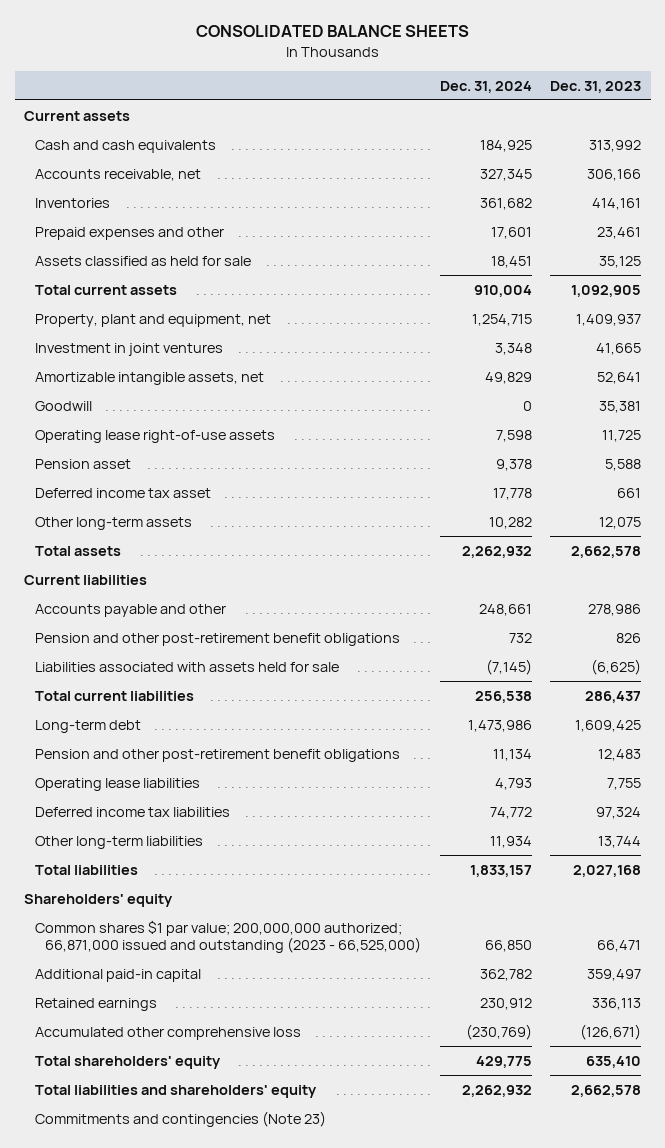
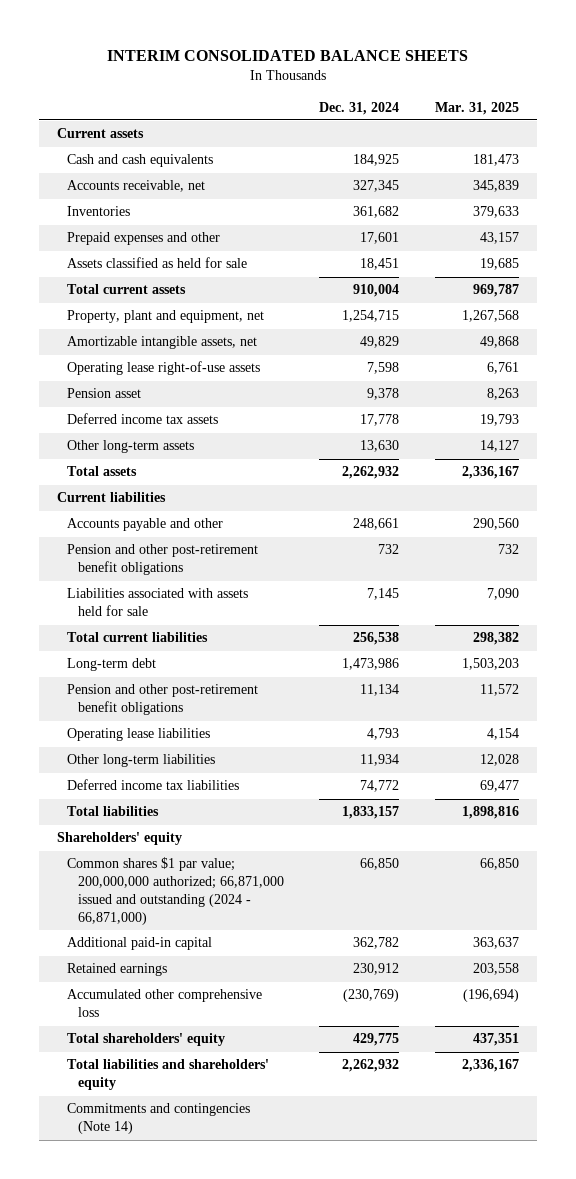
- CONSOLIDATED BALANCE SHEETS
+ INTERIM CONSOLIDATED BALANCE SHEETS
- | Dec. 31, 2024 | Dec. 31, 2023
+ | Dec. 31, 2024 | Mar. 31, 2025
- Investment in joint ventures | 3,348 | 41,665
- Goodwill | 0 | 35,381
- Deferred income tax asset | 17,778 | 661
- Other long-term assets | 10,282 | 12,075
+ Deferred income tax assets | 17,778 | 19,793
+ Other long-term assets | 13,630 | 14,127
- Liabilities associated with assets held for sale | (7,145) | (6,625)
+ Liabilities associated with assets held for sale | 7,145 | 7,090
moved down: Deferred income tax liabilities | 74,772 | 69,477
- Common shares $1 par value; 200,000,000 authorized; 66,871,000 issued and outstanding (2023 - 66,525,000) | 66,850 | 66,471
+ Common shares $1 par value; 200,000,000 authorized; 66,871,000 issued and outstanding (2024 - 66,871,000) | 66,850 | 66,850
- Commitments and contingencies (Note 23)
+ Commitments and contingencies (Note 14)

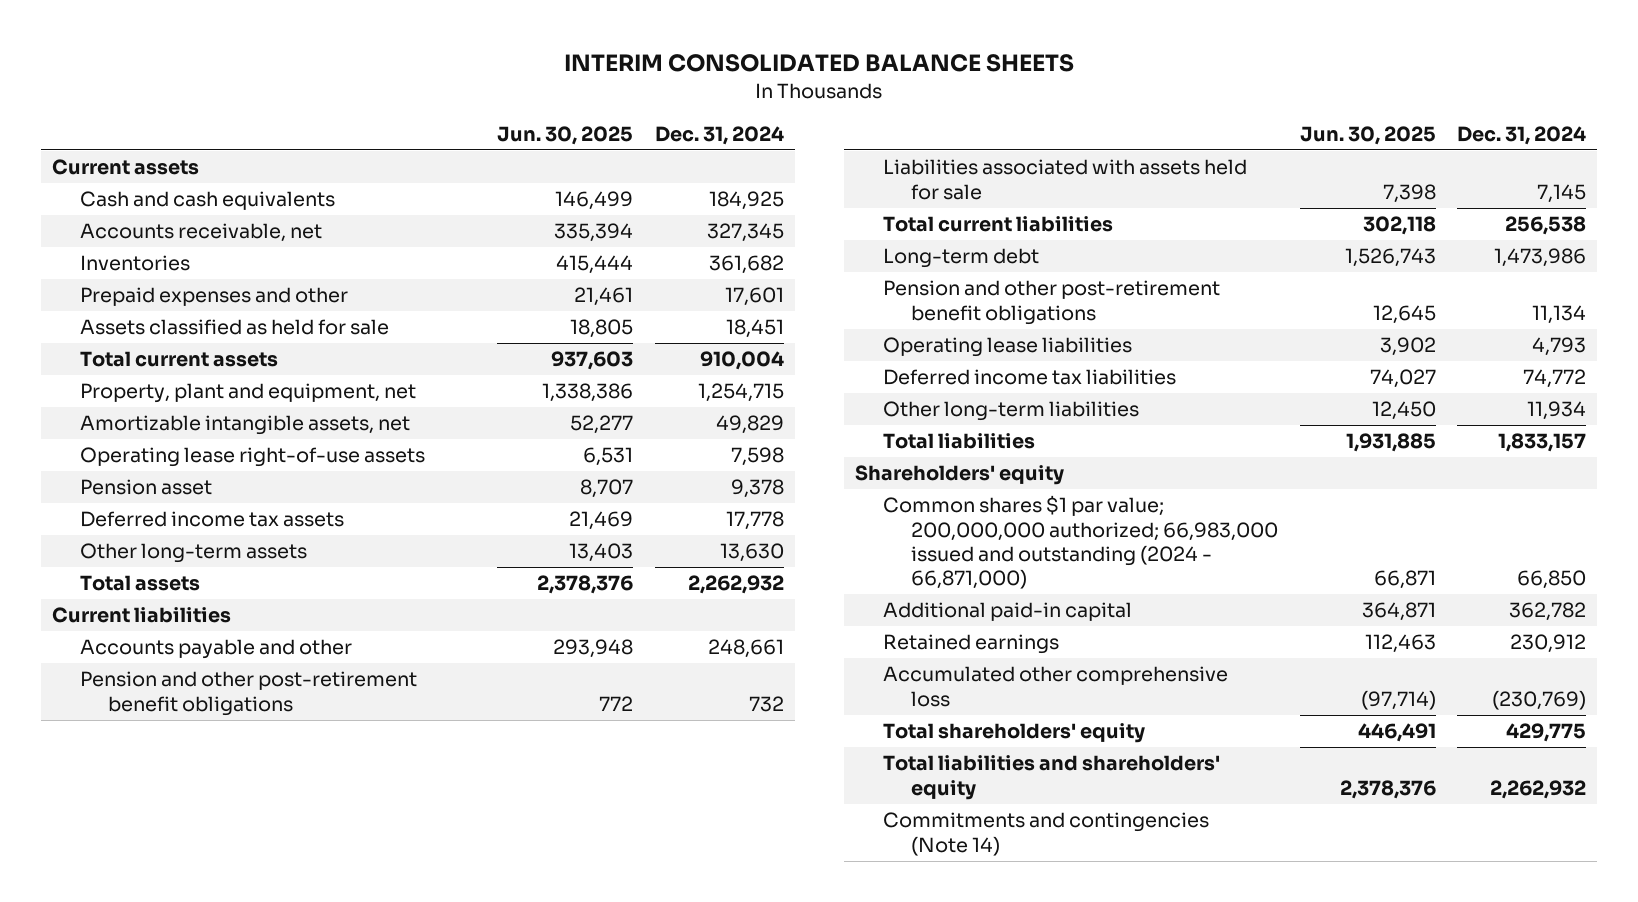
- | Dec. 31, 2024 | Mar. 31, 2025
+ | Jun. 30, 2025 | Dec. 31, 2024
moved down: Other long-term liabilities | 12,450 | 11,934
- Common shares $1 par value; 200,000,000 authorized; 66,871,000 issued and outstanding (2024 - 66,871,000) | 66,850 | 66,850
+ Common shares $1 par value; 200,000,000 authorized; 66,983,000 issued and outstanding (2024 - 66,871,000) | 66,871 | 66,850

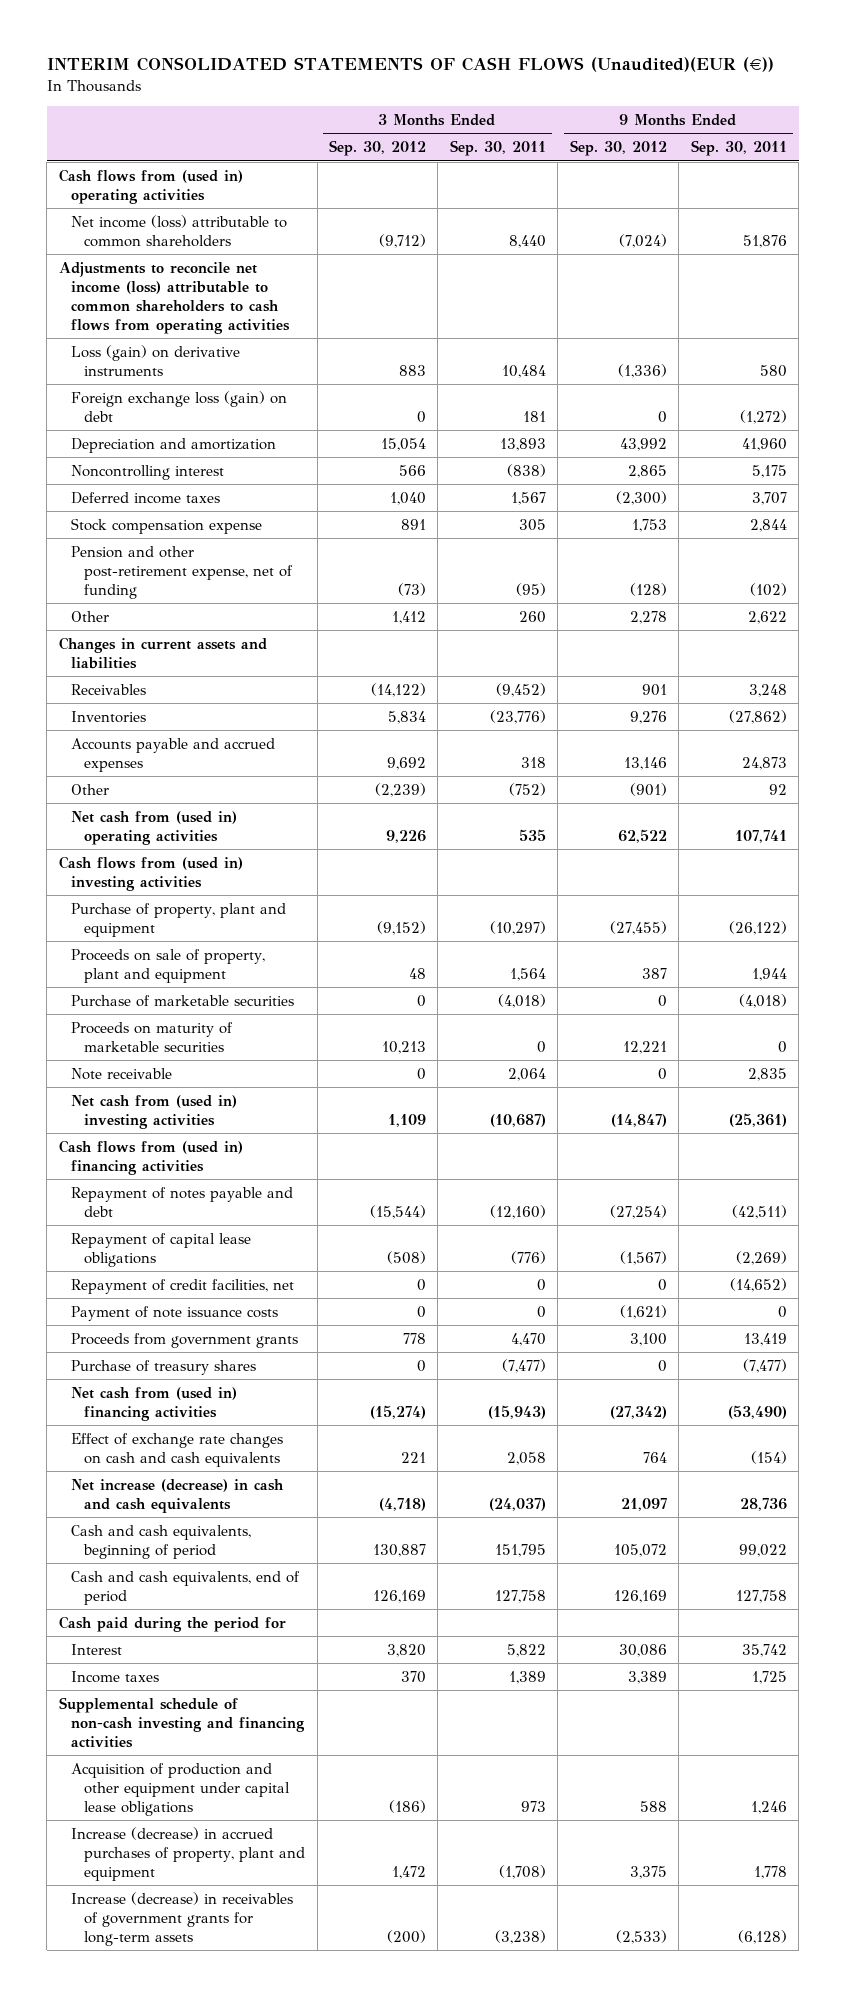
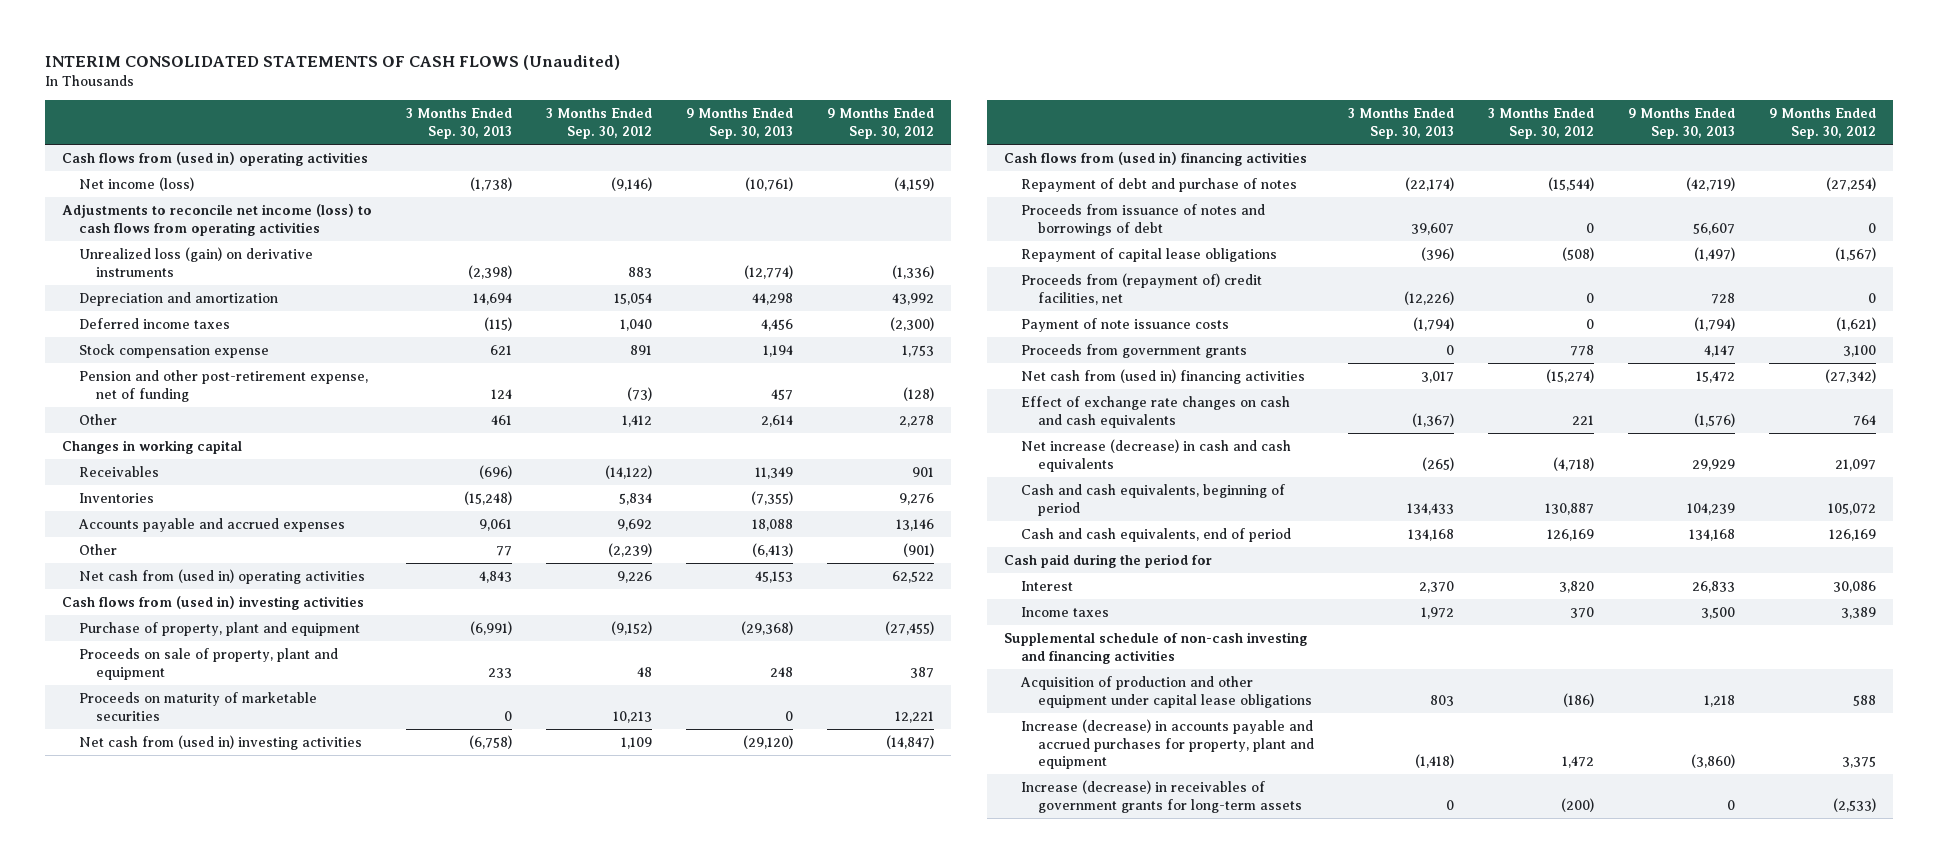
- INTERIM CONSOLIDATED STATEMENTS OF CASH FLOWS (Unaudited)(EUR (€))
+ INTERIM CONSOLIDATED STATEMENTS OF CASH FLOWS (Unaudited)
- | 3 Months Ended Sep. 30, 2012 | 3 Months Ended Sep. 30, 2011 | 9 Months Ended Sep. 30, 2012 | 9 Months Ended Sep. 30, 2011
+ | 3 Months Ended Sep. 30, 2013 | 3 Months Ended Sep. 30, 2012 | 9 Months Ended Sep. 30, 2013 | 9 Months Ended Sep. 30, 2012
- Net income (loss) attributable to common shareholders | (9,712) | 8,440 | (7,024) | 51,876
- Adjustments to reconcile net income (loss) attributable to common shareholders to cash flows from operating activities
- Loss (gain) on derivative instruments | 883 | 10,484 | (1,336) | 580
- Foreign exchange loss (gain) on debt | 0 | 181 | 0 | (1,272)
+ Net income (loss) | (1,738) | (9,146) | (10,761) | (4,159)
+ Adjustments to reconcile net income (loss) to cash flows from operating activities
+ Unrealized loss (gain) on derivative instruments | (2,398) | 883 | (12,774) | (1,336)
- Noncontrolling interest | 566 | (838) | 2,865 | 5,175
- Changes in current assets and liabilities
+ Changes in working capital
- Purchase of marketable securities | 0 | (4,018) | 0 | (4,018)
- Note receivable | 0 | 2,064 | 0 | 2,835
- Repayment of notes payable and debt | (15,544) | (12,160) | (27,254) | (42,511)
+ Repayment of debt and purchase of notes | (22,174) | (15,544) | (42,719) | (27,254)
+ Proceeds from issuance of notes and borrowings of debt | 39,607 | 0 | 56,607 | 0
- Repayment of credit facilities, net | 0 | 0 | 0 | (14,652)
+ Proceeds from (repayment of) credit facilities, net | (12,226) | 0 | 728 | 0
- Purchase of treasury shares | 0 | (7,477) | 0 | (7,477)
- Increase (decrease) in accrued purchases of property, plant and equipment | 1,472 | (1,708) | 3,375 | 1,778
+ Increase (decrease) in accounts payable and accrued purchases for property, plant and equipment | (1,418) | 1,472 | (3,860) | 3,375

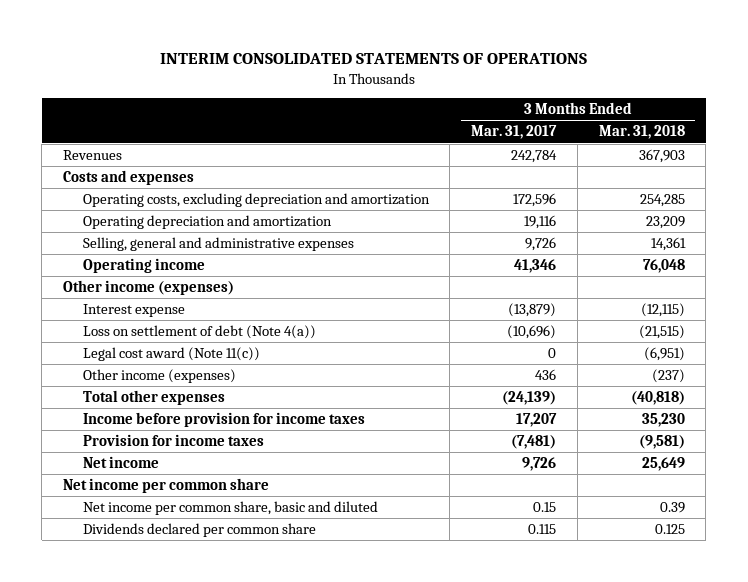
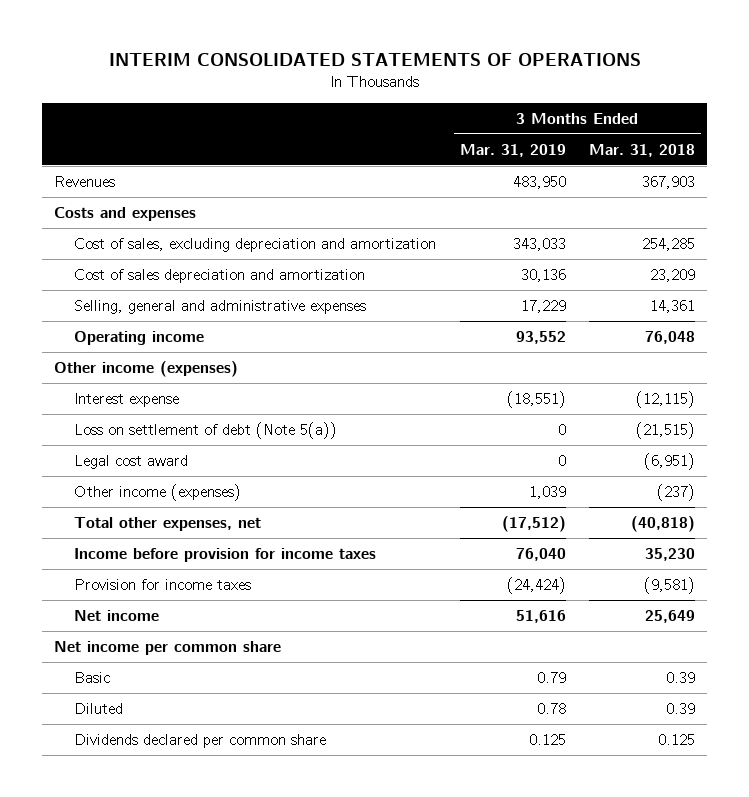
- | 3 Months Ended Mar. 31, 2017 | 3 Months Ended Mar. 31, 2018
+ | 3 Months Ended Mar. 31, 2019 | 3 Months Ended Mar. 31, 2018
- Operating costs, excluding depreciation and amortization | 172,596 | 254,285
- Operating depreciation and amortization | 19,116 | 23,209
+ Cost of sales, excluding depreciation and amortization | 343,033 | 254,285
+ Cost of sales depreciation and amortization | 30,136 | 23,209
- Loss on settlement of debt (Note 4(a)) | (10,696) | (21,515)
- Legal cost award (Note 11(c)) | 0 | (6,951)
+ Loss on settlement of debt (Note 5(a)) | 0 | (21,515)
+ Legal cost award | 0 | (6,951)
- Total other expenses | (24,139) | (40,818)
+ Total other expenses, net | (17,512) | (40,818)
- Net income per common share, basic and diluted | 0.15 | 0.39
+ Basic | 0.79 | 0.39
+ Diluted | 0.78 | 0.39

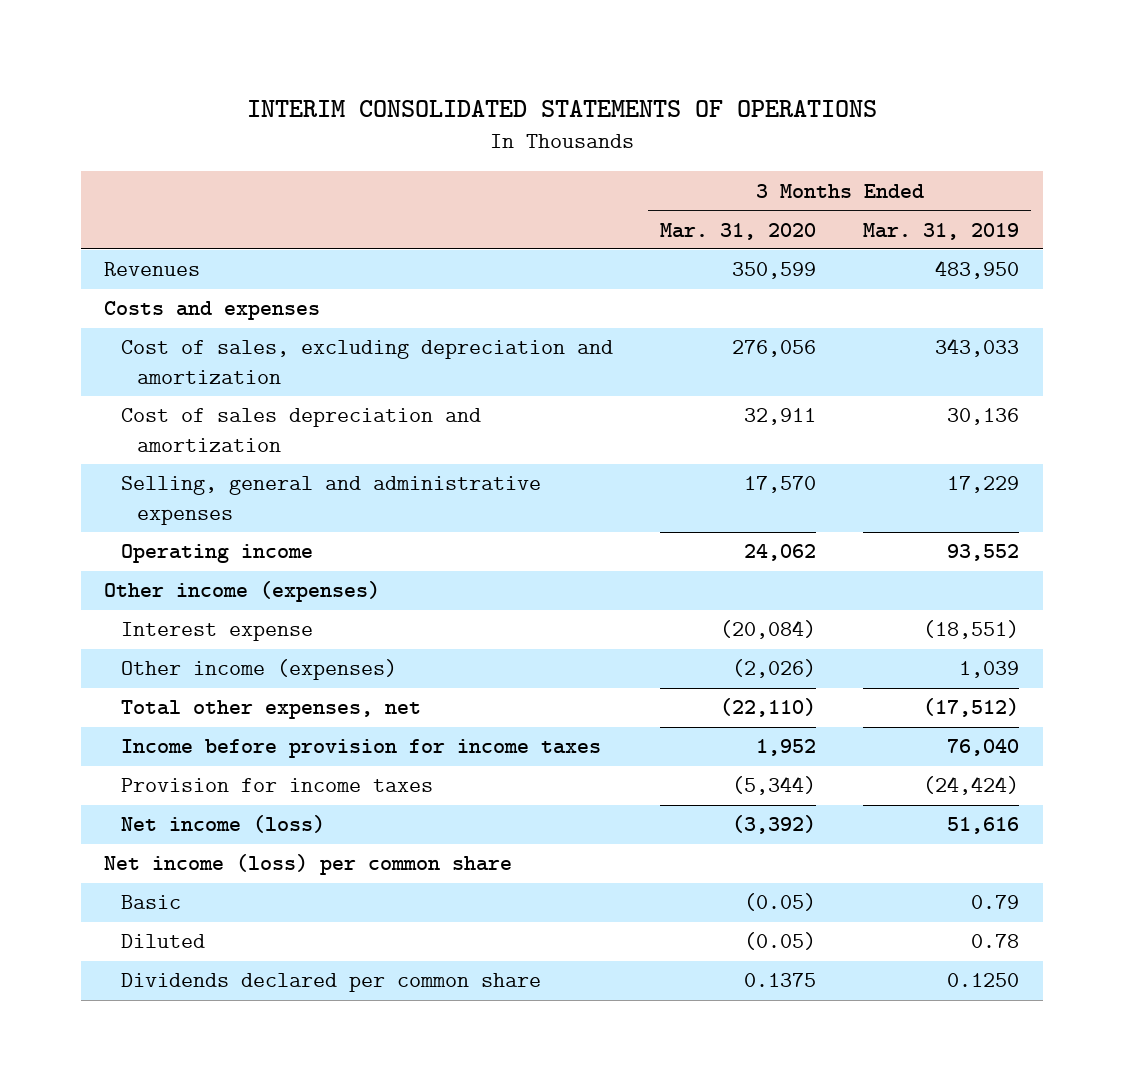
- | 3 Months Ended Mar. 31, 2019 | 3 Months Ended Mar. 31, 2018
+ | 3 Months Ended Mar. 31, 2020 | 3 Months Ended Mar. 31, 2019
- Loss on settlement of debt (Note 5(a)) | 0 | (21,515)
- Legal cost award | 0 | (6,951)
- Net income | 51,616 | 25,649
- Net income per common share
+ Net income (loss) | (3,392) | 51,616
+ Net income (loss) per common share
- Dividends declared per common share | 0.125 | 0.125
+ Dividends declared per common share | 0.1375 | 0.1250

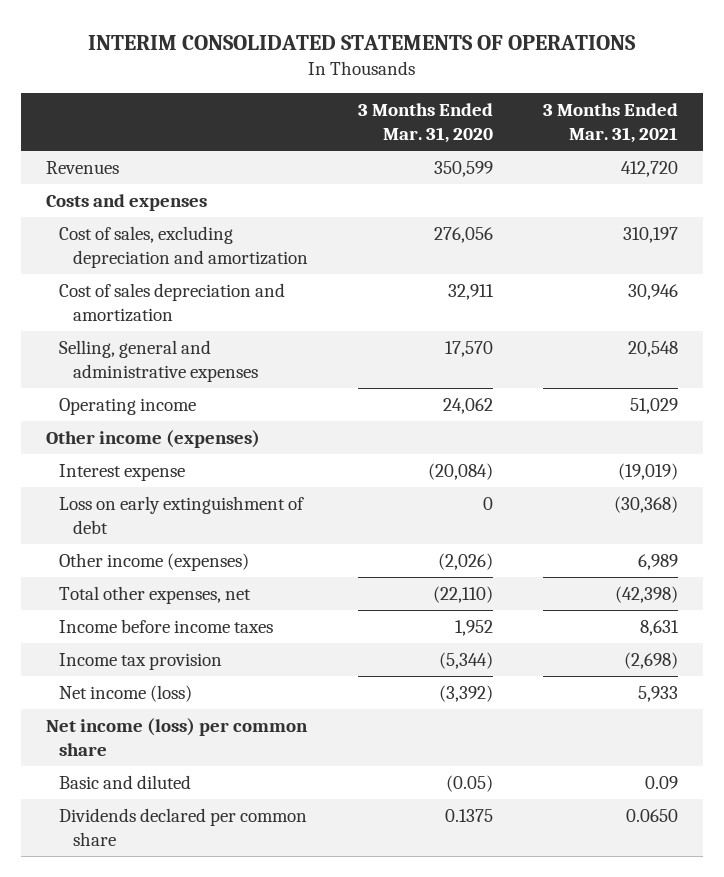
- | 3 Months Ended Mar. 31, 2020 | 3 Months Ended Mar. 31, 2019
+ | 3 Months Ended Mar. 31, 2020 | 3 Months Ended Mar. 31, 2021
+ Loss on early extinguishment of debt | 0 | (30,368)
- Income before provision for income taxes | 1,952 | 76,040
- Provision for income taxes | (5,344) | (24,424)
+ Income before income taxes | 1,952 | 8,631
+ Income tax provision | (5,344) | (2,698)
- Basic | (0.05) | 0.79
- Diluted | (0.05) | 0.78
+ Basic and diluted | (0.05) | 0.09

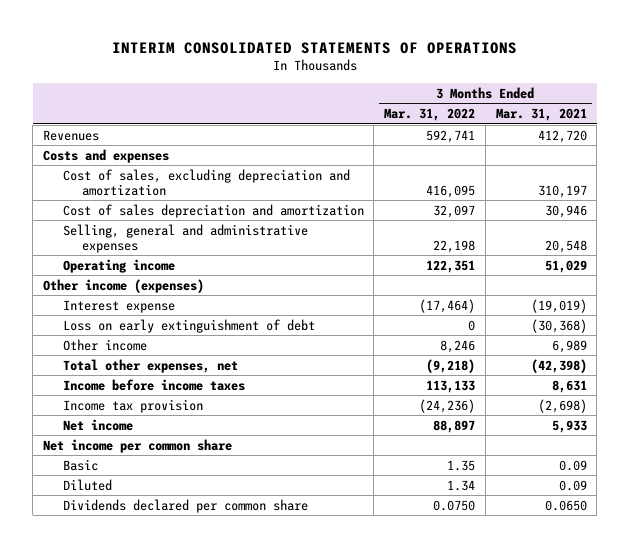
- | 3 Months Ended Mar. 31, 2020 | 3 Months Ended Mar. 31, 2021
+ | 3 Months Ended Mar. 31, 2022 | 3 Months Ended Mar. 31, 2021
- Other income (expenses) | (2,026) | 6,989
+ Other income | 8,246 | 6,989
- Net income (loss) | (3,392) | 5,933
- Net income (loss) per common share
- Basic and diluted | (0.05) | 0.09
+ Net income | 88,897 | 5,933
+ Net income per common share
+ Basic | 1.35 | 0.09
+ Diluted | 1.34 | 0.09

